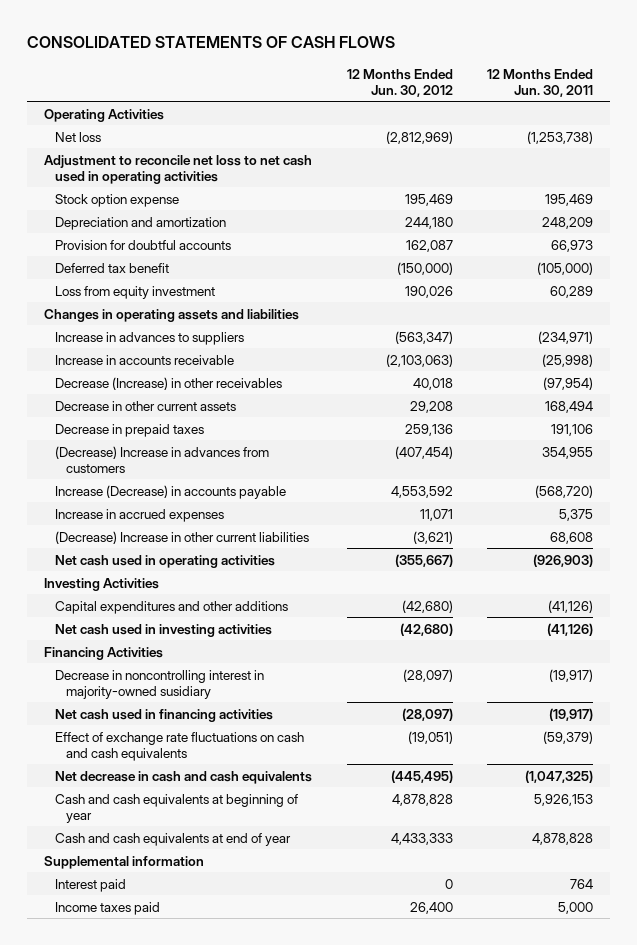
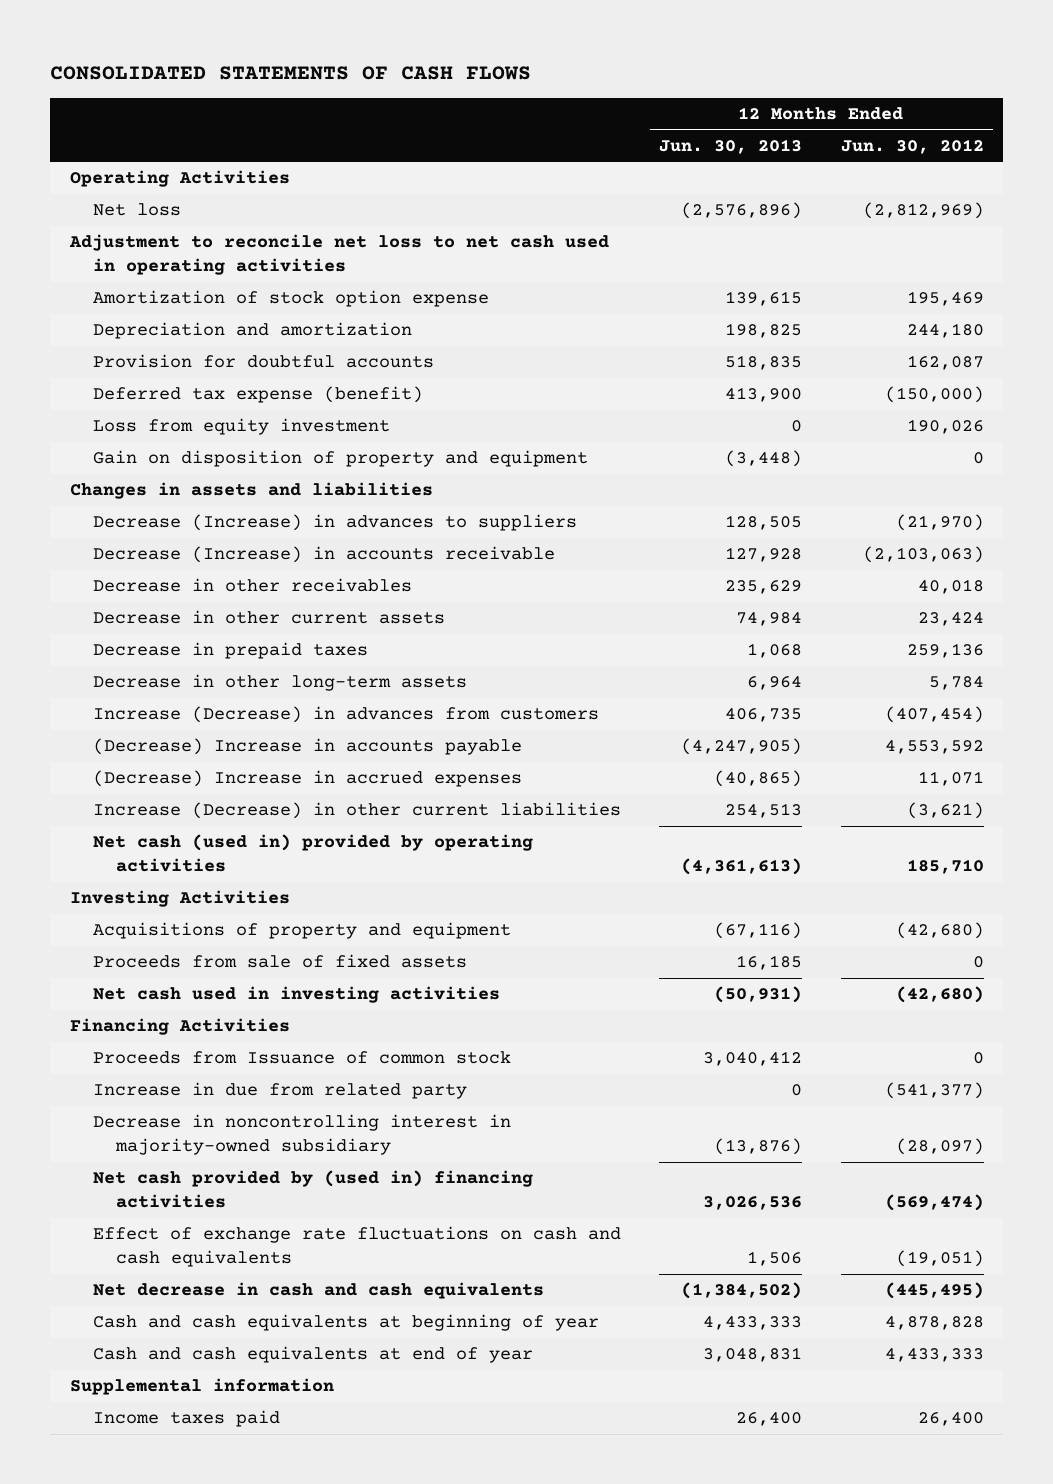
- | 12 Months Ended Jun. 30, 2012 | 12 Months Ended Jun. 30, 2011
+ | 12 Months Ended Jun. 30, 2013 | 12 Months Ended Jun. 30, 2012
- Stock option expense | 195,469 | 195,469
+ Amortization of stock option expense | 139,615 | 195,469
- Deferred tax benefit | (150,000) | (105,000)
+ Deferred tax expense (benefit) | 413,900 | (150,000)
- Changes in operating assets and liabilities
- Increase in advances to suppliers | (563,347) | (234,971)
- Increase in accounts receivable | (2,103,063) | (25,998)
- Decrease (Increase) in other receivables | 40,018 | (97,954)
- Decrease in other current assets | 29,208 | 168,494
+ Gain on disposition of property and equipment | (3,448) | 0
+ Changes in assets and liabilities
+ Decrease (Increase) in advances to suppliers | 128,505 | (21,970)
+ Decrease (Increase) in accounts receivable | 127,928 | (2,103,063)
+ Decrease in other receivables | 235,629 | 40,018
+ Decrease in other current assets | 74,984 | 23,424
- (Decrease) Increase in advances from customers | (407,454) | 354,955
- Increase (Decrease) in accounts payable | 4,553,592 | (568,720)
- Increase in accrued expenses | 11,071 | 5,375
- (Decrease) Increase in other current liabilities | (3,621) | 68,608
- Net cash used in operating activities | (355,667) | (926,903)
+ Decrease in other long-term assets | 6,964 | 5,784
+ Increase (Decrease) in advances from customers | 406,735 | (407,454)
+ (Decrease) Increase in accounts payable | (4,247,905) | 4,553,592
+ (Decrease) Increase in accrued expenses | (40,865) | 11,071
+ Increase (Decrease) in other current liabilities | 254,513 | (3,621)
+ Net cash (used in) provided by operating activities | (4,361,613) | 185,710
- Capital expenditures and other additions | (42,680) | (41,126)
+ Acquisitions of property and equipment | (67,116) | (42,680)
+ Proceeds from sale of fixed assets | 16,185 | 0
- Decrease in noncontrolling interest in majority-owned susidiary | (28,097) | (19,917)
- Net cash used in financing activities | (28,097) | (19,917)
+ Proceeds from Issuance of common stock | 3,040,412 | 0
+ Increase in due from related party | 0 | (541,377)
+ Decrease in noncontrolling interest in majority-owned subsidiary | (13,876) | (28,097)
+ Net cash provided by (used in) financing activities | 3,026,536 | (569,474)
- Interest paid | 0 | 764

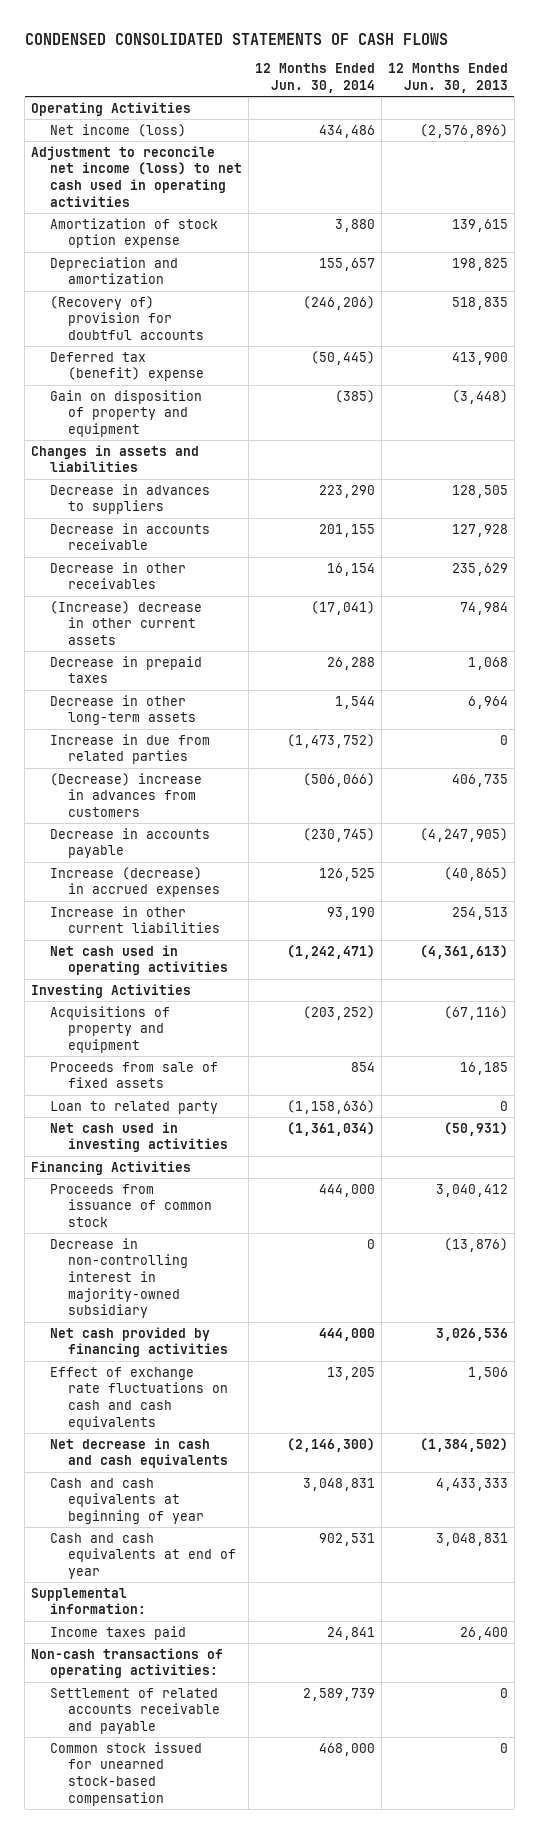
- CONSOLIDATED STATEMENTS OF CASH FLOWS
+ CONDENSED CONSOLIDATED STATEMENTS OF CASH FLOWS
- | 12 Months Ended Jun. 30, 2013 | 12 Months Ended Jun. 30, 2012
+ | 12 Months Ended Jun. 30, 2014 | 12 Months Ended Jun. 30, 2013
- Net loss | (2,576,896) | (2,812,969)
- Adjustment to reconcile net loss to net cash used in operating activities
+ Net income (loss) | 434,486 | (2,576,896)
+ Adjustment to reconcile net income (loss) to net cash used in operating activities
- Provision for doubtful accounts | 518,835 | 162,087
- Deferred tax expense (benefit) | 413,900 | (150,000)
- Loss from equity investment | 0 | 190,026
+ (Recovery of) provision for doubtful accounts | (246,206) | 518,835
+ Deferred tax (benefit) expense | (50,445) | 413,900
- Decrease (Increase) in advances to suppliers | 128,505 | (21,970)
- Decrease (Increase) in accounts receivable | 127,928 | (2,103,063)
+ Decrease in advances to suppliers | 223,290 | 128,505
+ Decrease in accounts receivable | 201,155 | 127,928
- Decrease in other current assets | 74,984 | 23,424
+ (Increase) decrease in other current assets | (17,041) | 74,984
- Increase (Decrease) in advances from customers | 406,735 | (407,454)
- (Decrease) Increase in accounts payable | (4,247,905) | 4,553,592
- (Decrease) Increase in accrued expenses | (40,865) | 11,071
- Increase (Decrease) in other current liabilities | 254,513 | (3,621)
- Net cash (used in) provided by operating activities | (4,361,613) | 185,710
+ Increase in due from related parties | (1,473,752) | 0
+ (Decrease) increase in advances from customers | (506,066) | 406,735
+ Decrease in accounts payable | (230,745) | (4,247,905)
+ Increase (decrease) in accrued expenses | 126,525 | (40,865)
+ Increase in other current liabilities | 93,190 | 254,513
+ Net cash used in operating activities | (1,242,471) | (4,361,613)
+ Loan to related party | (1,158,636) | 0
- Proceeds from Issuance of common stock | 3,040,412 | 0
- Increase in due from related party | 0 | (541,377)
- Decrease in noncontrolling interest in majority-owned subsidiary | (13,876) | (28,097)
- Net cash provided by (used in) financing activities | 3,026,536 | (569,474)
+ Proceeds from issuance of common stock | 444,000 | 3,040,412
+ Decrease in non-controlling interest in majority-owned subsidiary | 0 | (13,876)
+ Net cash provided by financing activities | 444,000 | 3,026,536
- Supplemental information
+ Supplemental information:
+ Non-cash transactions of operating activities:
+ Settlement of related accounts receivable and payable | 2,589,739 | 0
+ Common stock issued for unearned stock-based compensation | 468,000 | 0

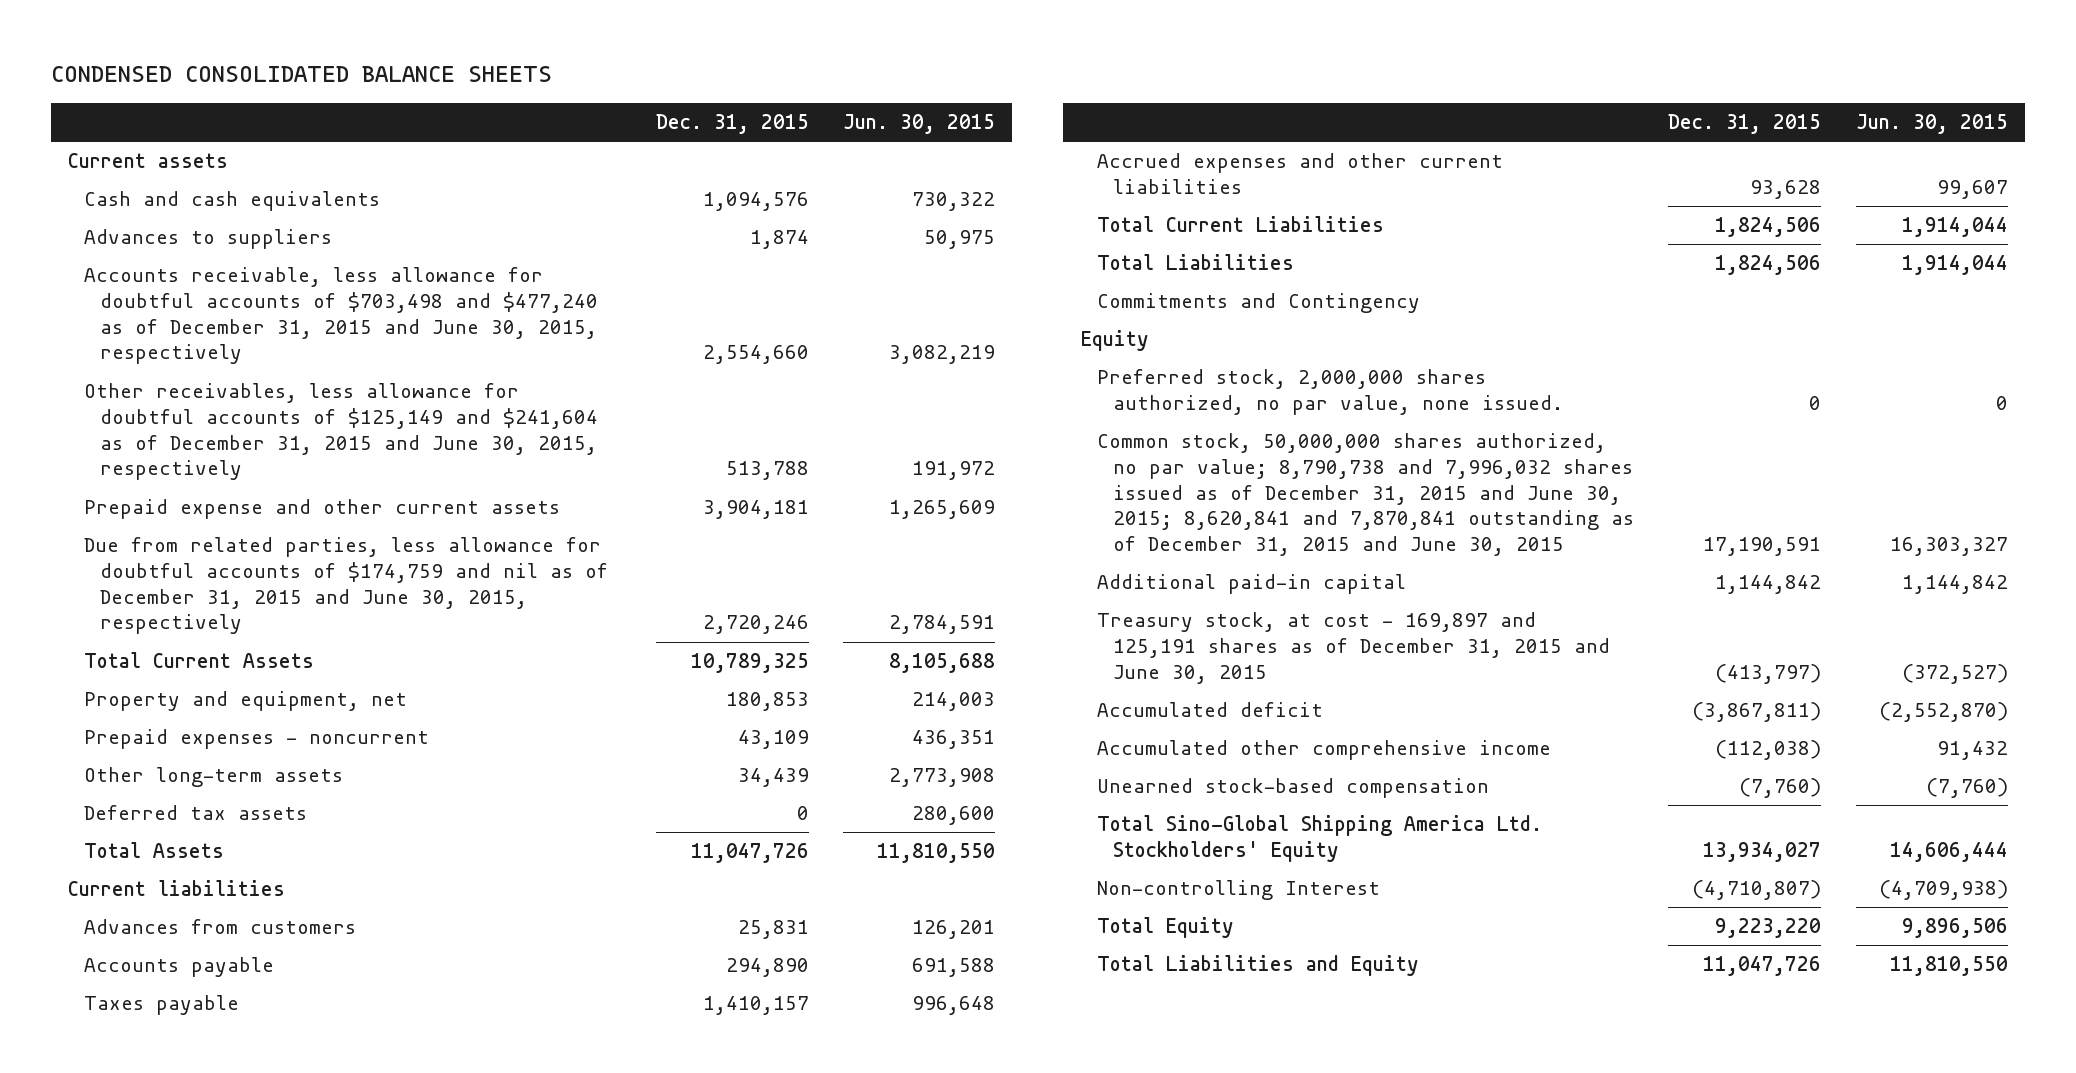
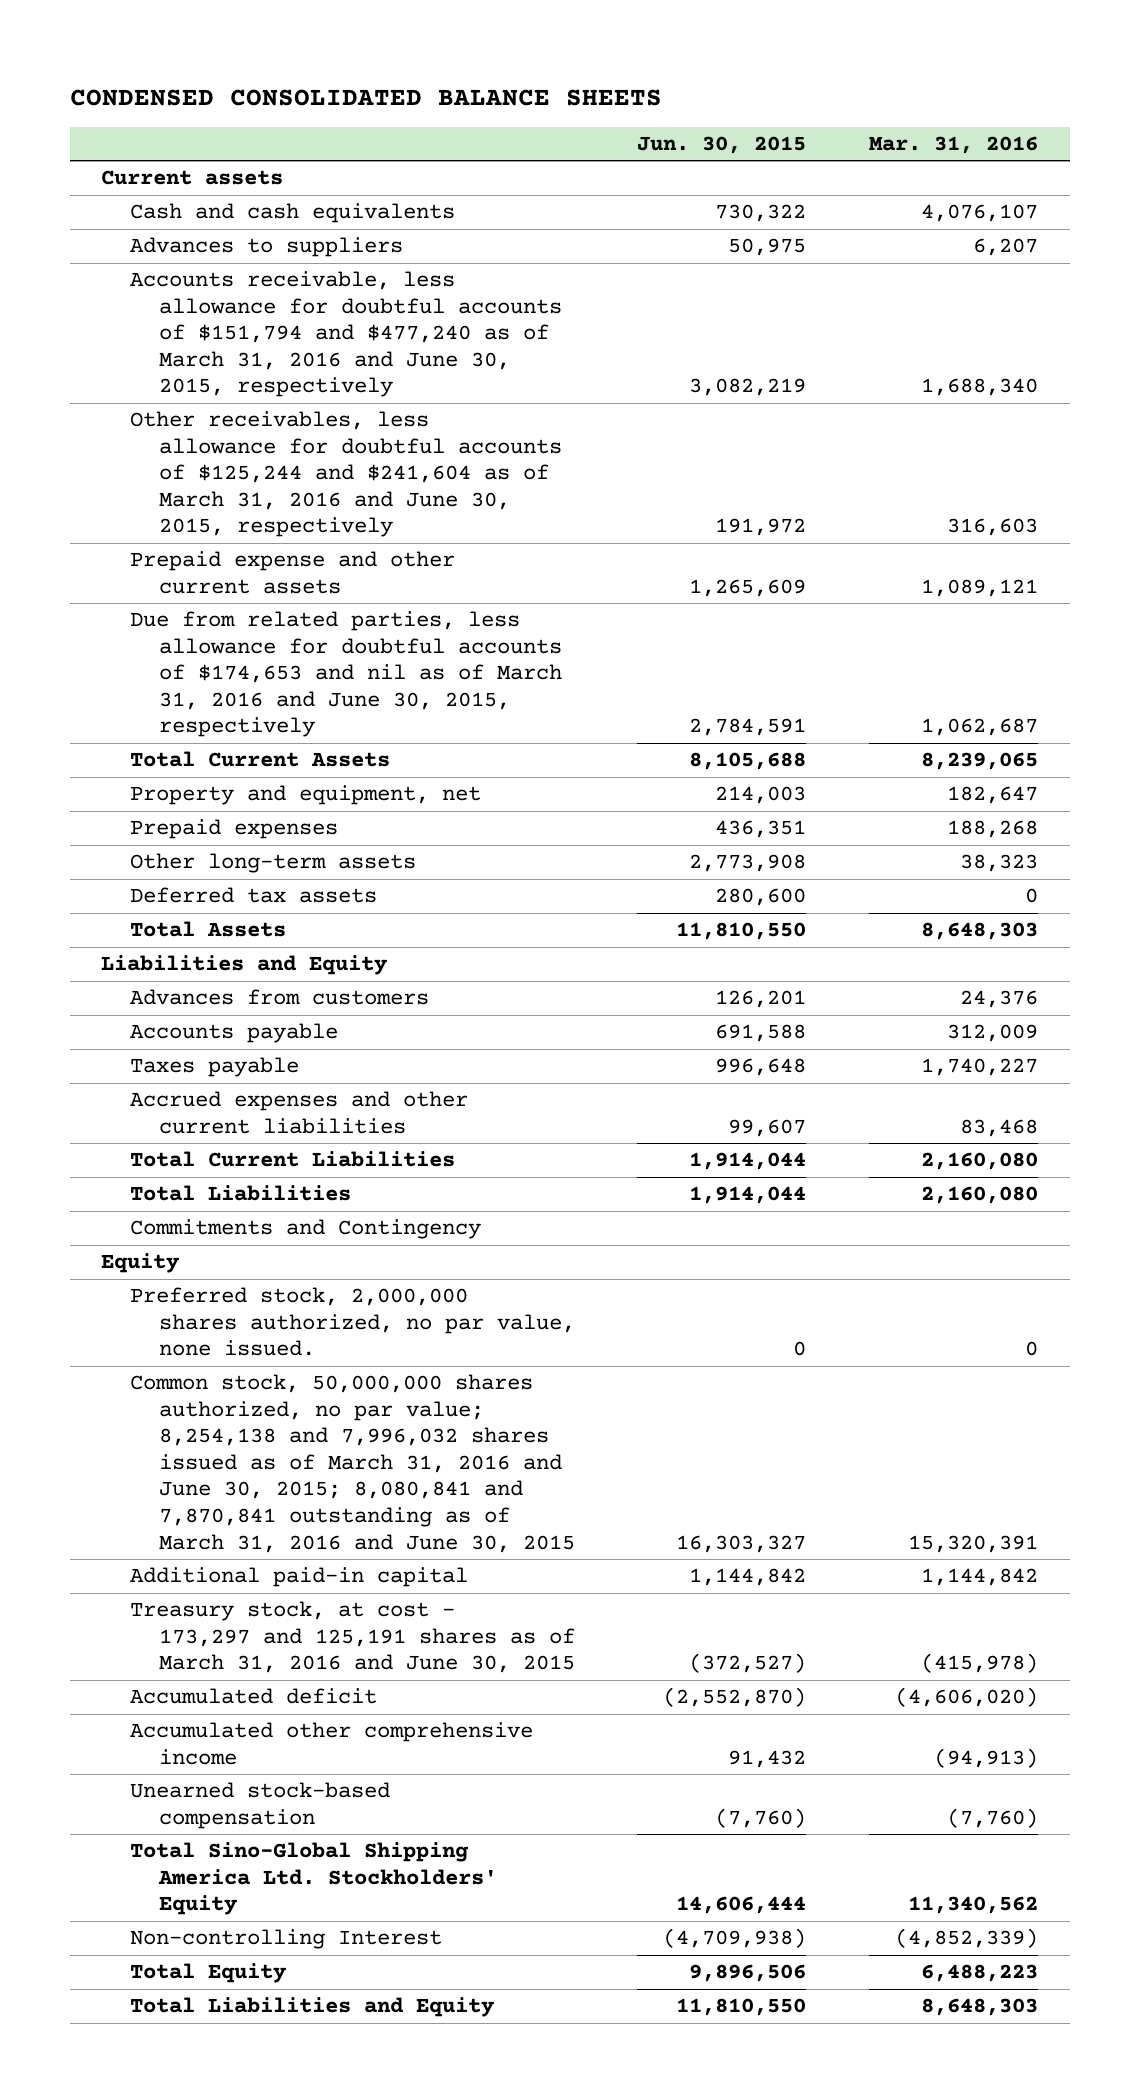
- | Dec. 31, 2015 | Jun. 30, 2015
+ | Jun. 30, 2015 | Mar. 31, 2016
- Accounts receivable, less allowance for doubtful accounts of $703,498 and $477,240 as of December 31, 2015 and June 30, 2015, respectively | 2,554,660 | 3,082,219
- Other receivables, less allowance for doubtful accounts of $125,149 and $241,604 as of December 31, 2015 and June 30, 2015, respectively | 513,788 | 191,972
+ Accounts receivable, less allowance for doubtful accounts of $151,794 and $477,240 as of March 31, 2016 and June 30, 2015, respectively | 3,082,219 | 1,688,340
+ Other receivables, less allowance for doubtful accounts of $125,244 and $241,604 as of March 31, 2016 and June 30, 2015, respectively | 191,972 | 316,603
- Due from related parties, less allowance for doubtful accounts of $174,759 and nil as of December 31, 2015 and June 30, 2015, respectively | 2,720,246 | 2,784,591
+ Due from related parties, less allowance for doubtful accounts of $174,653 and nil as of March 31, 2016 and June 30, 2015, respectively | 2,784,591 | 1,062,687
- Prepaid expenses - noncurrent | 43,109 | 436,351
+ Prepaid expenses | 436,351 | 188,268
- Current liabilities
+ Liabilities and Equity
- Common stock, 50,000,000 shares authorized, no par value; 8,790,738 and 7,996,032 shares issued as of December 31, 2015 and June 30, 2015; 8,620,841 and 7,870,841 outstanding as of December 31, 2015 and June 30, 2015 | 17,190,591 | 16,303,327
+ Common stock, 50,000,000 shares authorized, no par value; 8,254,138 and 7,996,032 shares issued as of March 31, 2016 and June 30, 2015; 8,080,841 and 7,870,841 outstanding as of March 31, 2016 and June 30, 2015 | 16,303,327 | 15,320,391
- Treasury stock, at cost - 169,897 and 125,191 shares as of December 31, 2015 and June 30, 2015 | (413,797) | (372,527)
+ Treasury stock, at cost - 173,297 and 125,191 shares as of March 31, 2016 and June 30, 2015 | (372,527) | (415,978)

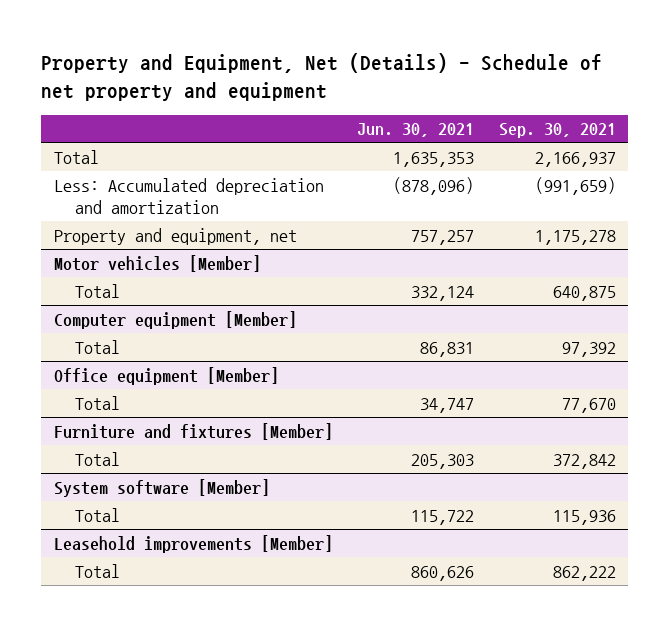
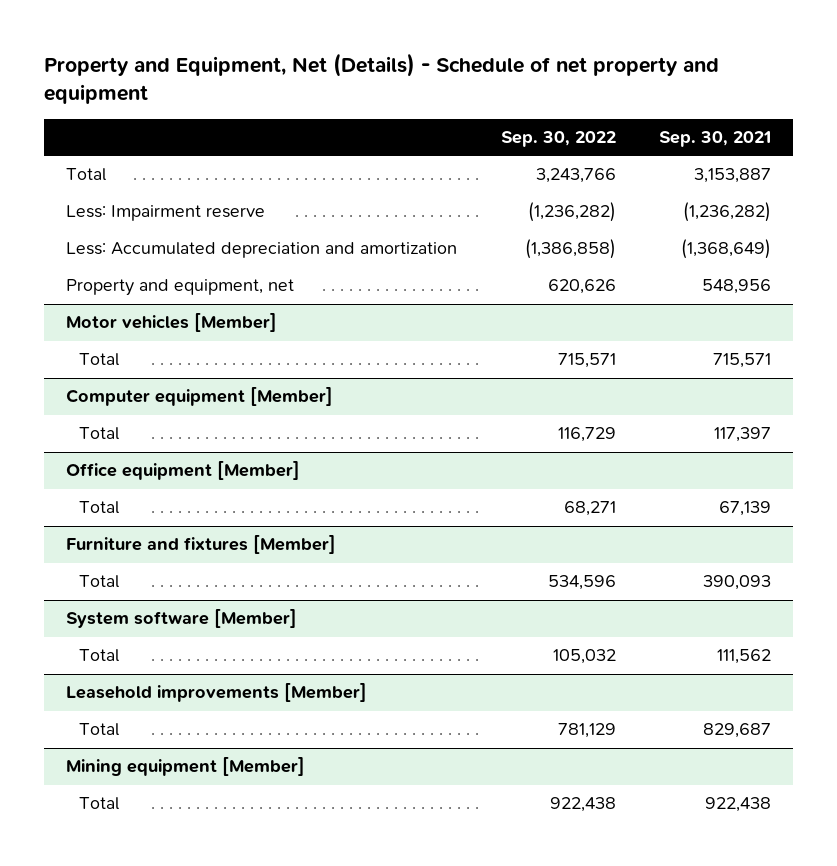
- | Jun. 30, 2021 | Sep. 30, 2021
+ | Sep. 30, 2022 | Sep. 30, 2021
- Total | 1,635,353 | 2,166,937
- Less: Accumulated depreciation and amortization | (878,096) | (991,659)
- Property and equipment, net | 757,257 | 1,175,278
+ Total | 3,243,766 | 3,153,887
+ Less: Impairment reserve | (1,236,282) | (1,236,282)
+ Less: Accumulated depreciation and amortization | (1,386,858) | (1,368,649)
+ Property and equipment, net | 620,626 | 548,956
@ Motor vehicles [Member]
- Total | 332,124 | 640,875
+ Total | 715,571 | 715,571
@ Computer equipment [Member]
- Total | 86,831 | 97,392
+ Total | 116,729 | 117,397
@ Office equipment [Member]
- Total | 34,747 | 77,670
+ Total | 68,271 | 67,139
@ Furniture and fixtures [Member]
- Total | 205,303 | 372,842
+ Total | 534,596 | 390,093
@ System software [Member]
- Total | 115,722 | 115,936
+ Total | 105,032 | 111,562
@ Leasehold improvements [Member]
- Total | 860,626 | 862,222
+ Total | 781,129 | 829,687
+ Mining equipment [Member]
+ Total | 922,438 | 922,438

